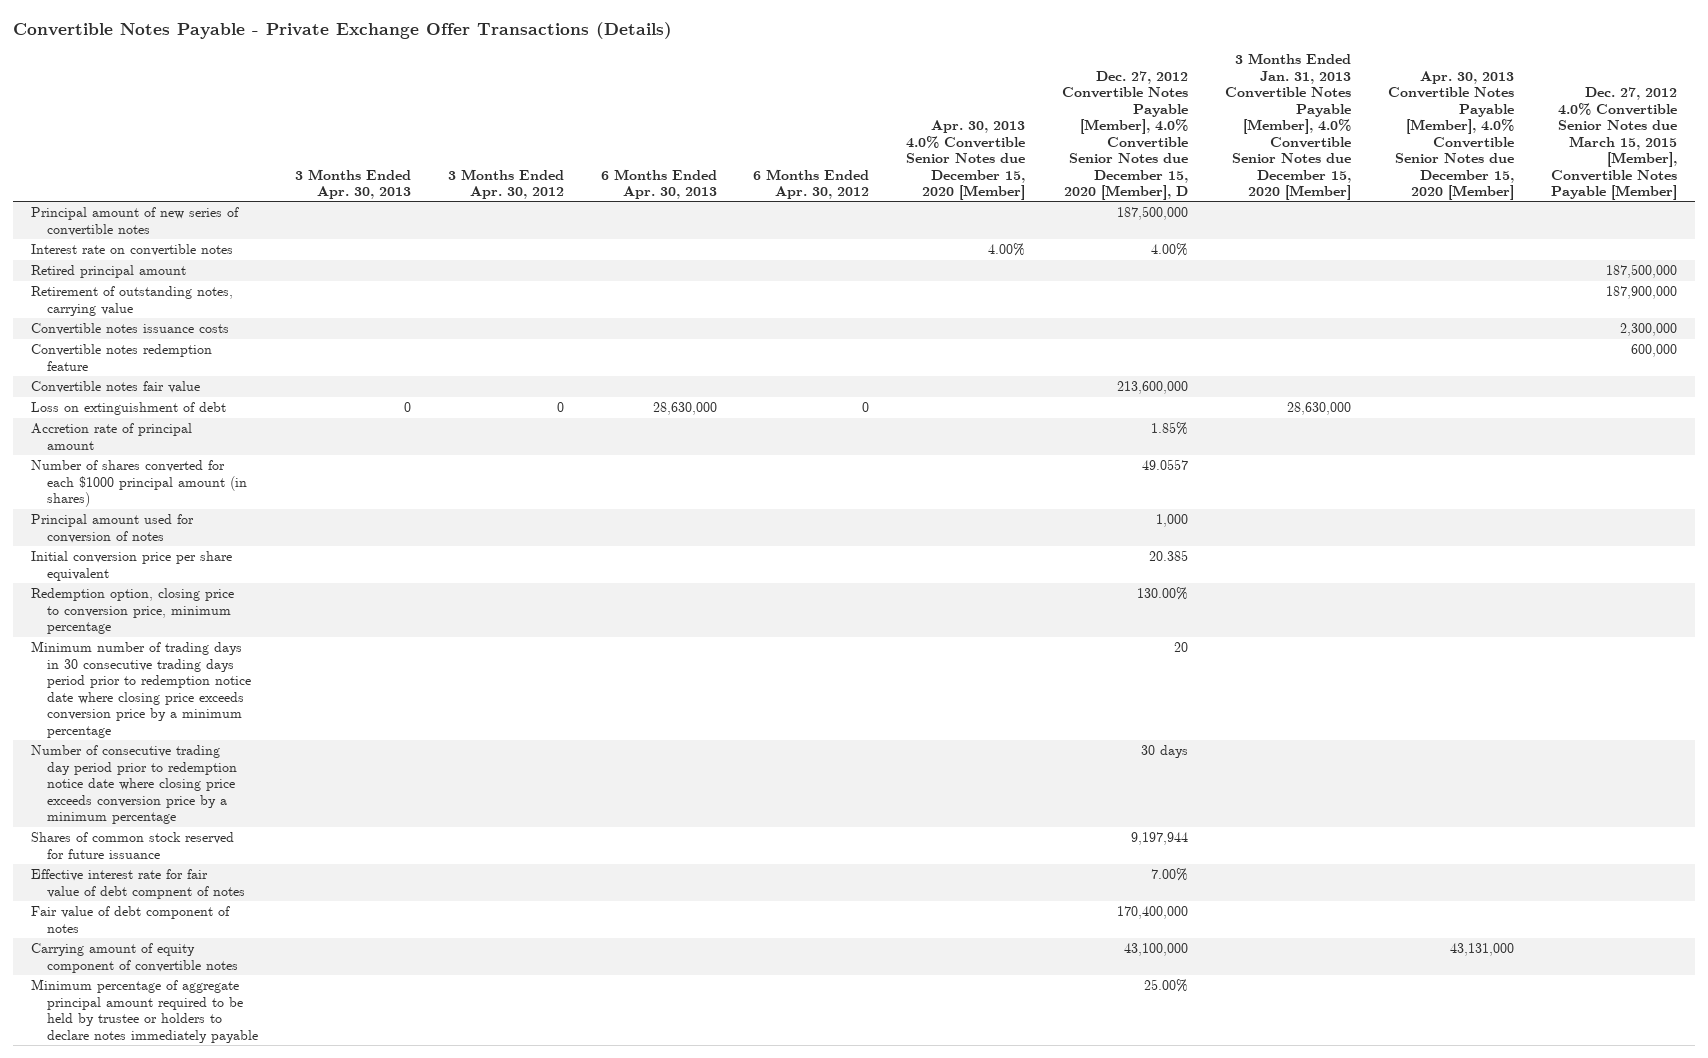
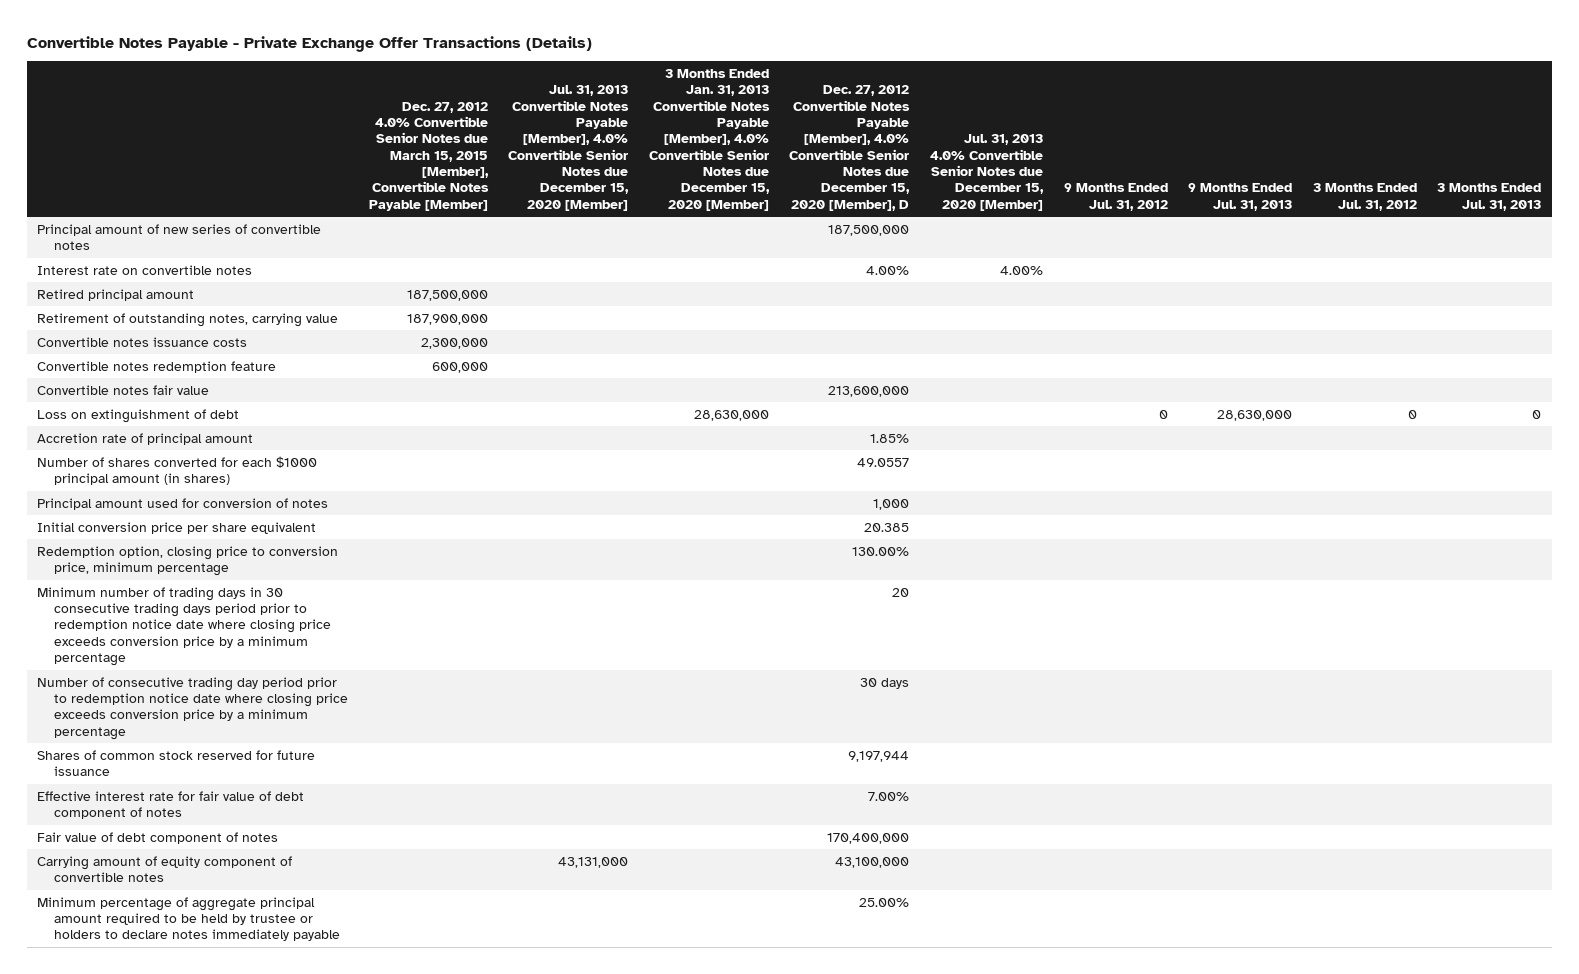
- | 3 Months Ended Apr. 30, 2013 | 3 Months Ended Apr. 30, 2012 | 6 Months Ended Apr. 30, 2013 | 6 Months Ended Apr. 30, 2012 | Apr. 30, 2013 4.0% Convertible Senior Notes due December 15, 2020 [Member] | Dec. 27, 2012 Convertible Notes Payable [Member], 4.0% Convertible Senior Notes due December 15, 2020 [Member], D | 3 Months Ended Jan. 31, 2013 Convertible Notes Payable [Member], 4.0% Convertible Senior Notes due December 15, 2020 [Member] | Apr. 30, 2013 Convertible Notes Payable [Member], 4.0% Convertible Senior Notes due December 15, 2020 [Member] | Dec. 27, 2012 4.0% Convertible Senior Notes due March 15, 2015 [Member], Convertible Notes Payable [Member]
+ | Dec. 27, 2012 4.0% Convertible Senior Notes due March 15, 2015 [Member], Convertible Notes Payable [Member] | Jul. 31, 2013 Convertible Notes Payable [Member], 4.0% Convertible Senior Notes due December 15, 2020 [Member] | 3 Months Ended Jan. 31, 2013 Convertible Notes Payable [Member], 4.0% Convertible Senior Notes due December 15, 2020 [Member] | Dec. 27, 2012 Convertible Notes Payable [Member], 4.0% Convertible Senior Notes due December 15, 2020 [Member], D | Jul. 31, 2013 4.0% Convertible Senior Notes due December 15, 2020 [Member] | 9 Months Ended Jul. 31, 2012 | 9 Months Ended Jul. 31, 2013 | 3 Months Ended Jul. 31, 2012 | 3 Months Ended Jul. 31, 2013
- Effective interest rate for fair value of debt compnent of notes | | | | | | 7.00% | | |
+ Effective interest rate for fair value of debt component of notes | | | | 7.00% | | | | |

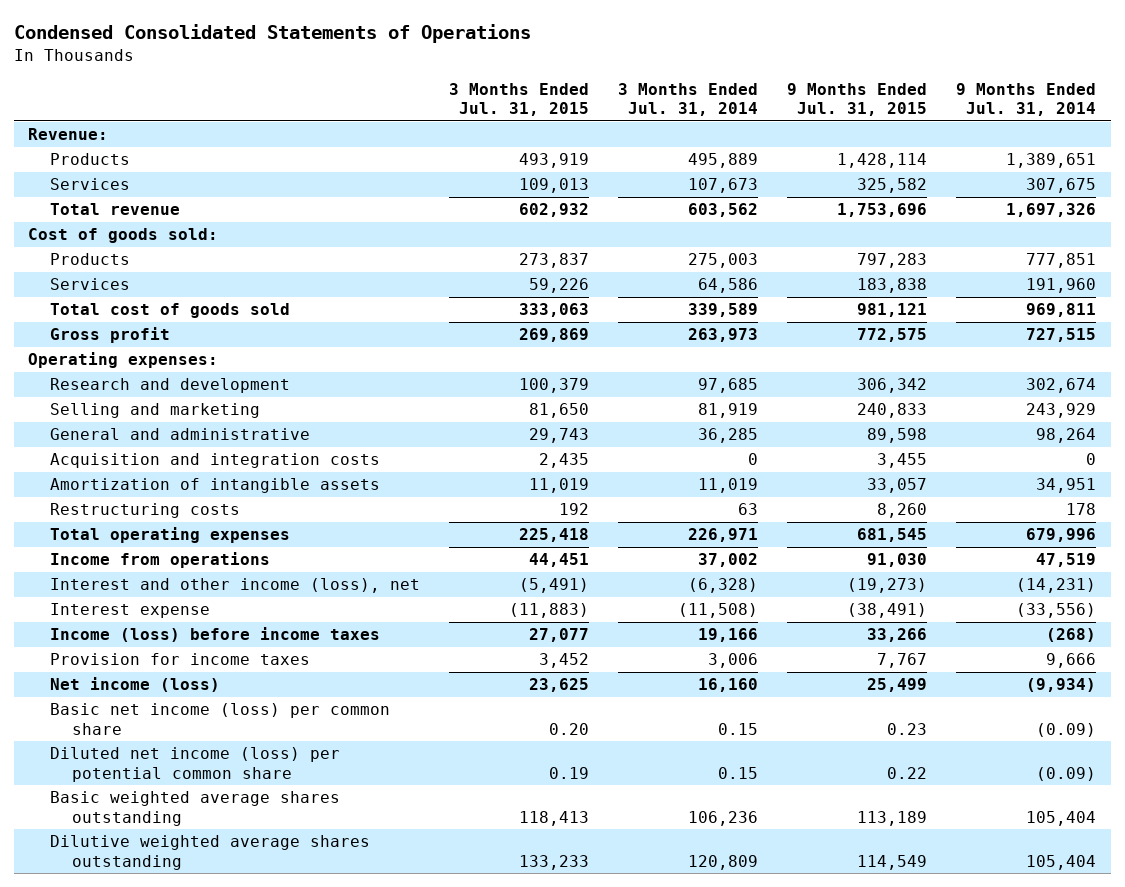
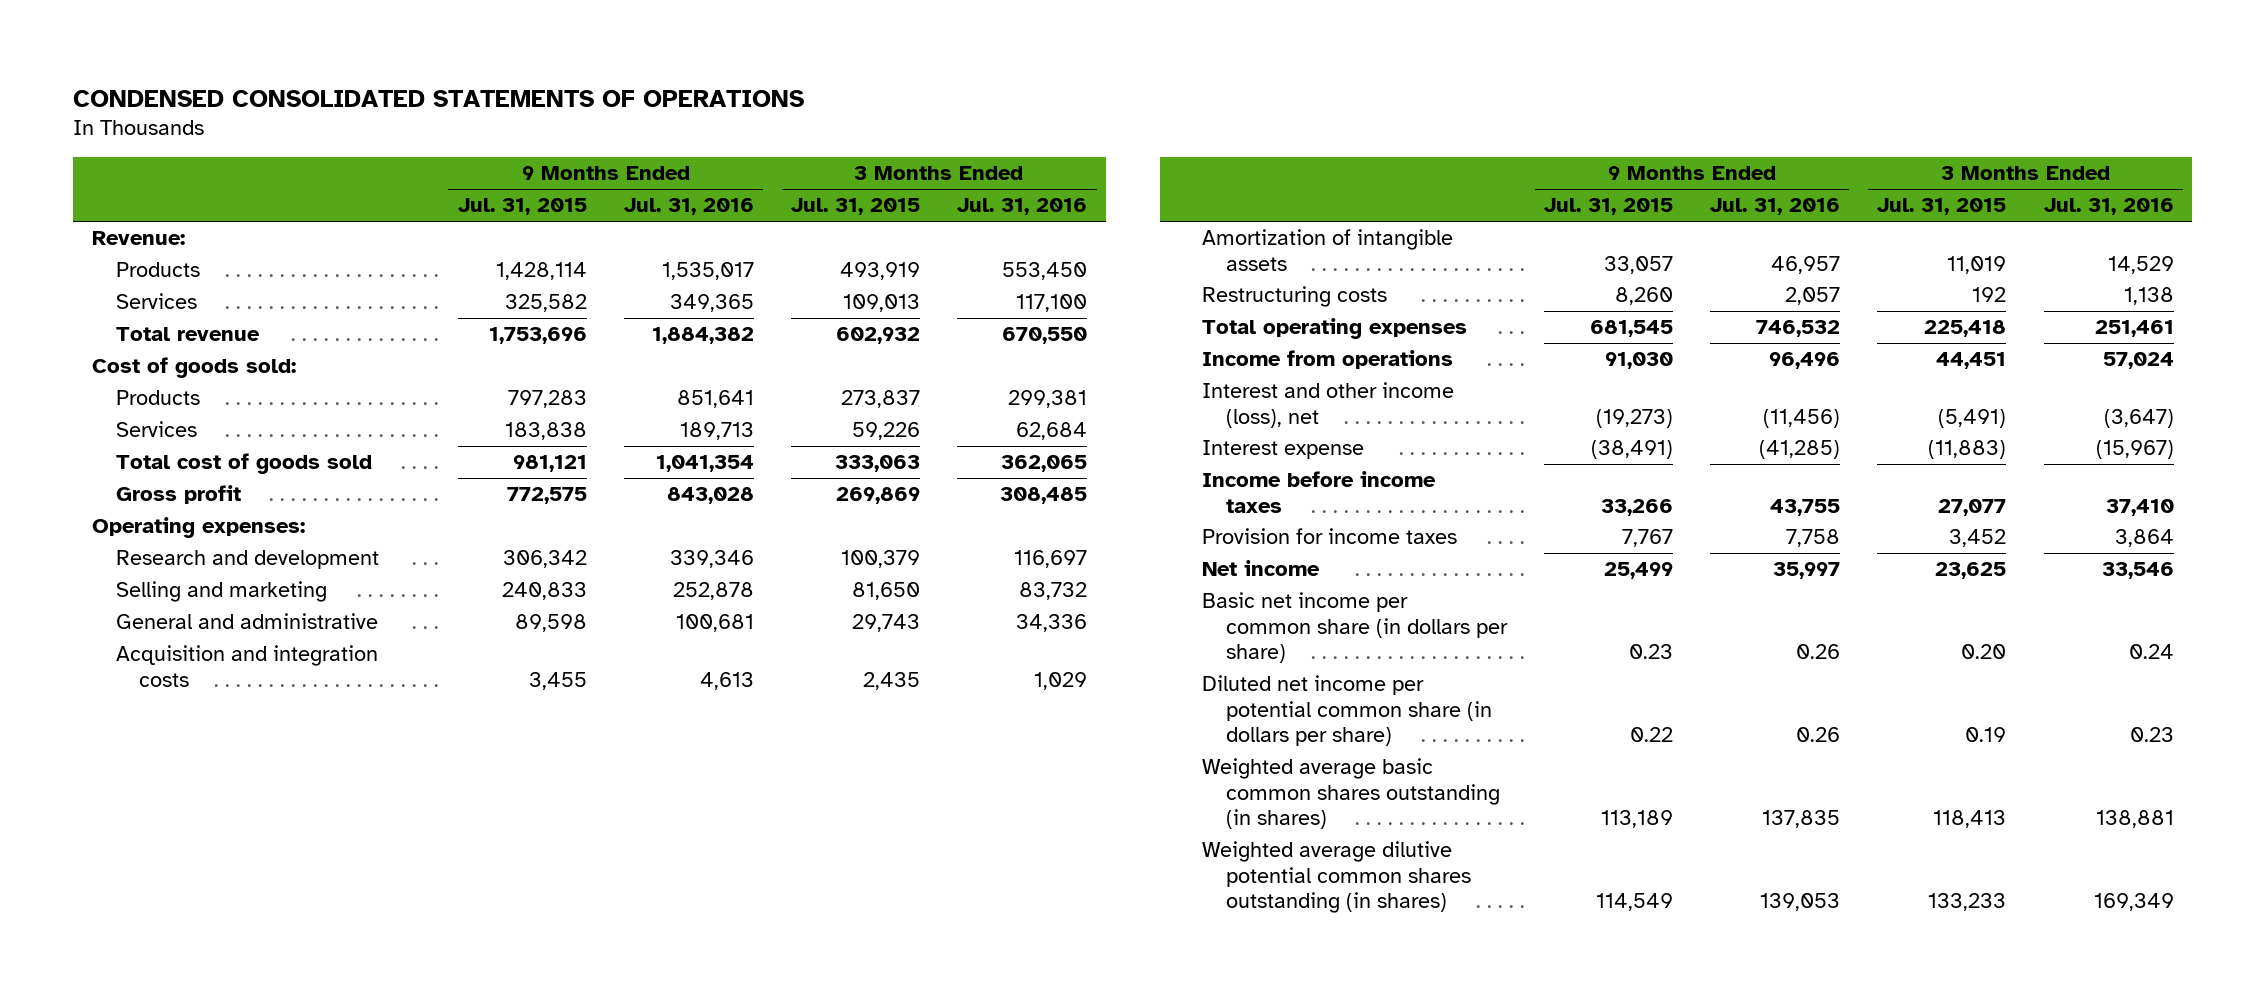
- Condensed Consolidated Statements of Operations
+ CONDENSED CONSOLIDATED STATEMENTS OF OPERATIONS
- | 3 Months Ended Jul. 31, 2015 | 3 Months Ended Jul. 31, 2014 | 9 Months Ended Jul. 31, 2015 | 9 Months Ended Jul. 31, 2014
+ | 9 Months Ended Jul. 31, 2015 | 9 Months Ended Jul. 31, 2016 | 3 Months Ended Jul. 31, 2015 | 3 Months Ended Jul. 31, 2016
- Income (loss) before income taxes | 27,077 | 19,166 | 33,266 | (268)
+ Income before income taxes | 33,266 | 43,755 | 27,077 | 37,410
- Net income (loss) | 23,625 | 16,160 | 25,499 | (9,934)
- Basic net income (loss) per common share | 0.20 | 0.15 | 0.23 | (0.09)
- Diluted net income (loss) per potential common share | 0.19 | 0.15 | 0.22 | (0.09)
- Basic weighted average shares outstanding | 118,413 | 106,236 | 113,189 | 105,404
- Dilutive weighted average shares outstanding | 133,233 | 120,809 | 114,549 | 105,404
+ Net income | 25,499 | 35,997 | 23,625 | 33,546
+ Basic net income per common share (in dollars per share) | 0.23 | 0.26 | 0.20 | 0.24
+ Diluted net income per potential common share (in dollars per share) | 0.22 | 0.26 | 0.19 | 0.23
+ Weighted average basic common shares outstanding (in shares) | 113,189 | 137,835 | 118,413 | 138,881
+ Weighted average dilutive potential common shares outstanding (in shares) | 114,549 | 139,053 | 133,233 | 169,349

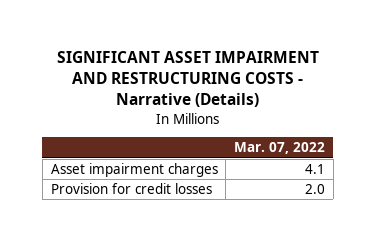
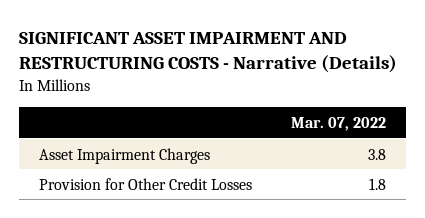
- Asset impairment charges | 4.1
- Provision for credit losses | 2.0
+ Asset Impairment Charges | 3.8
+ Provision for Other Credit Losses | 1.8

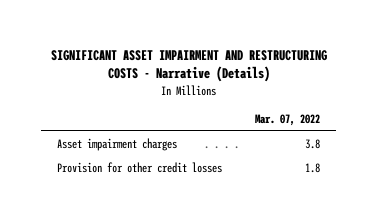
- Asset Impairment Charges | 3.8
- Provision for Other Credit Losses | 1.8
+ Asset impairment charges | 3.8
+ Provision for other credit losses | 1.8

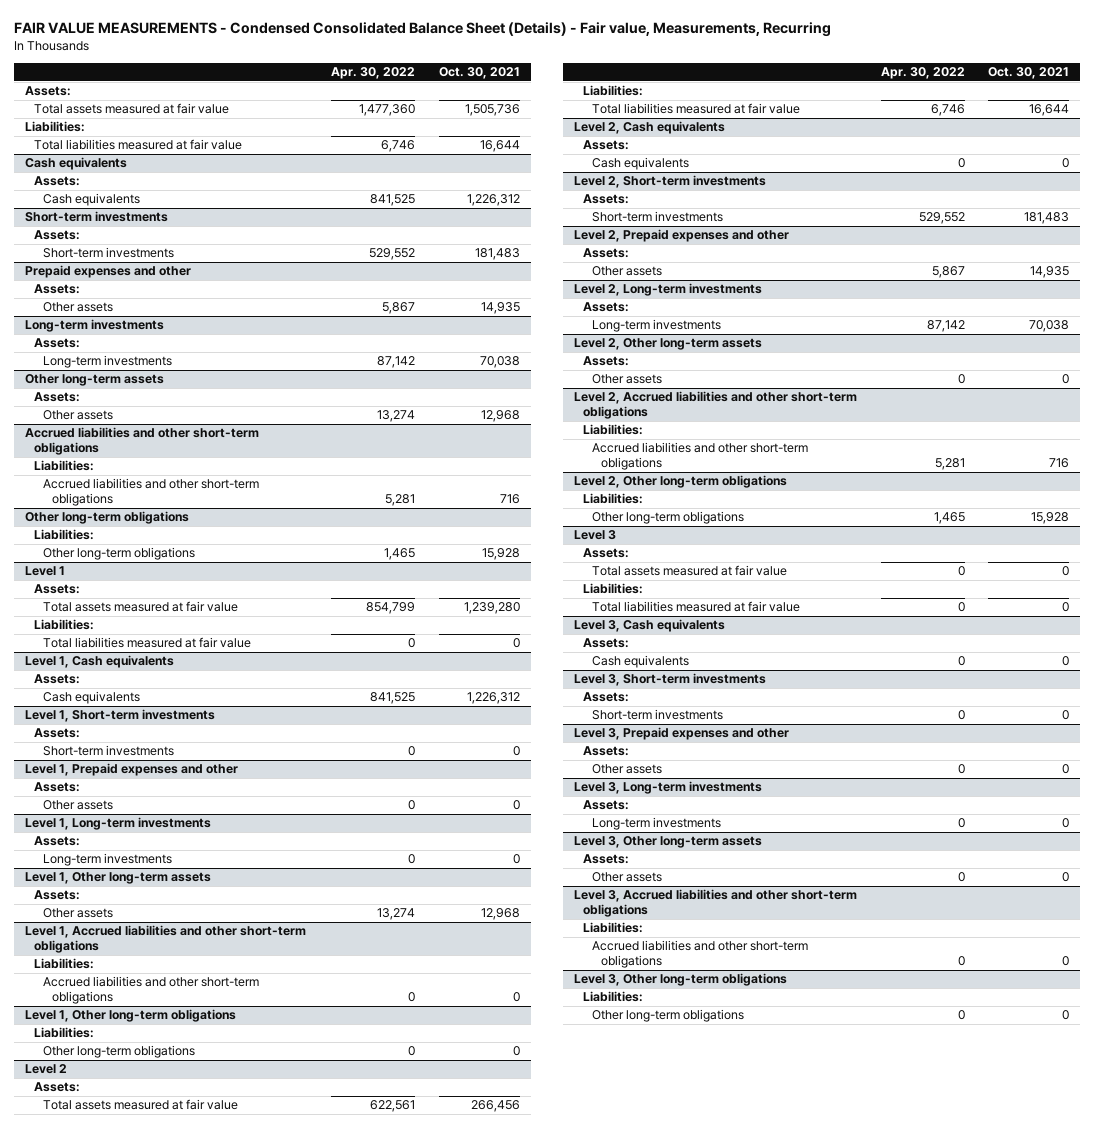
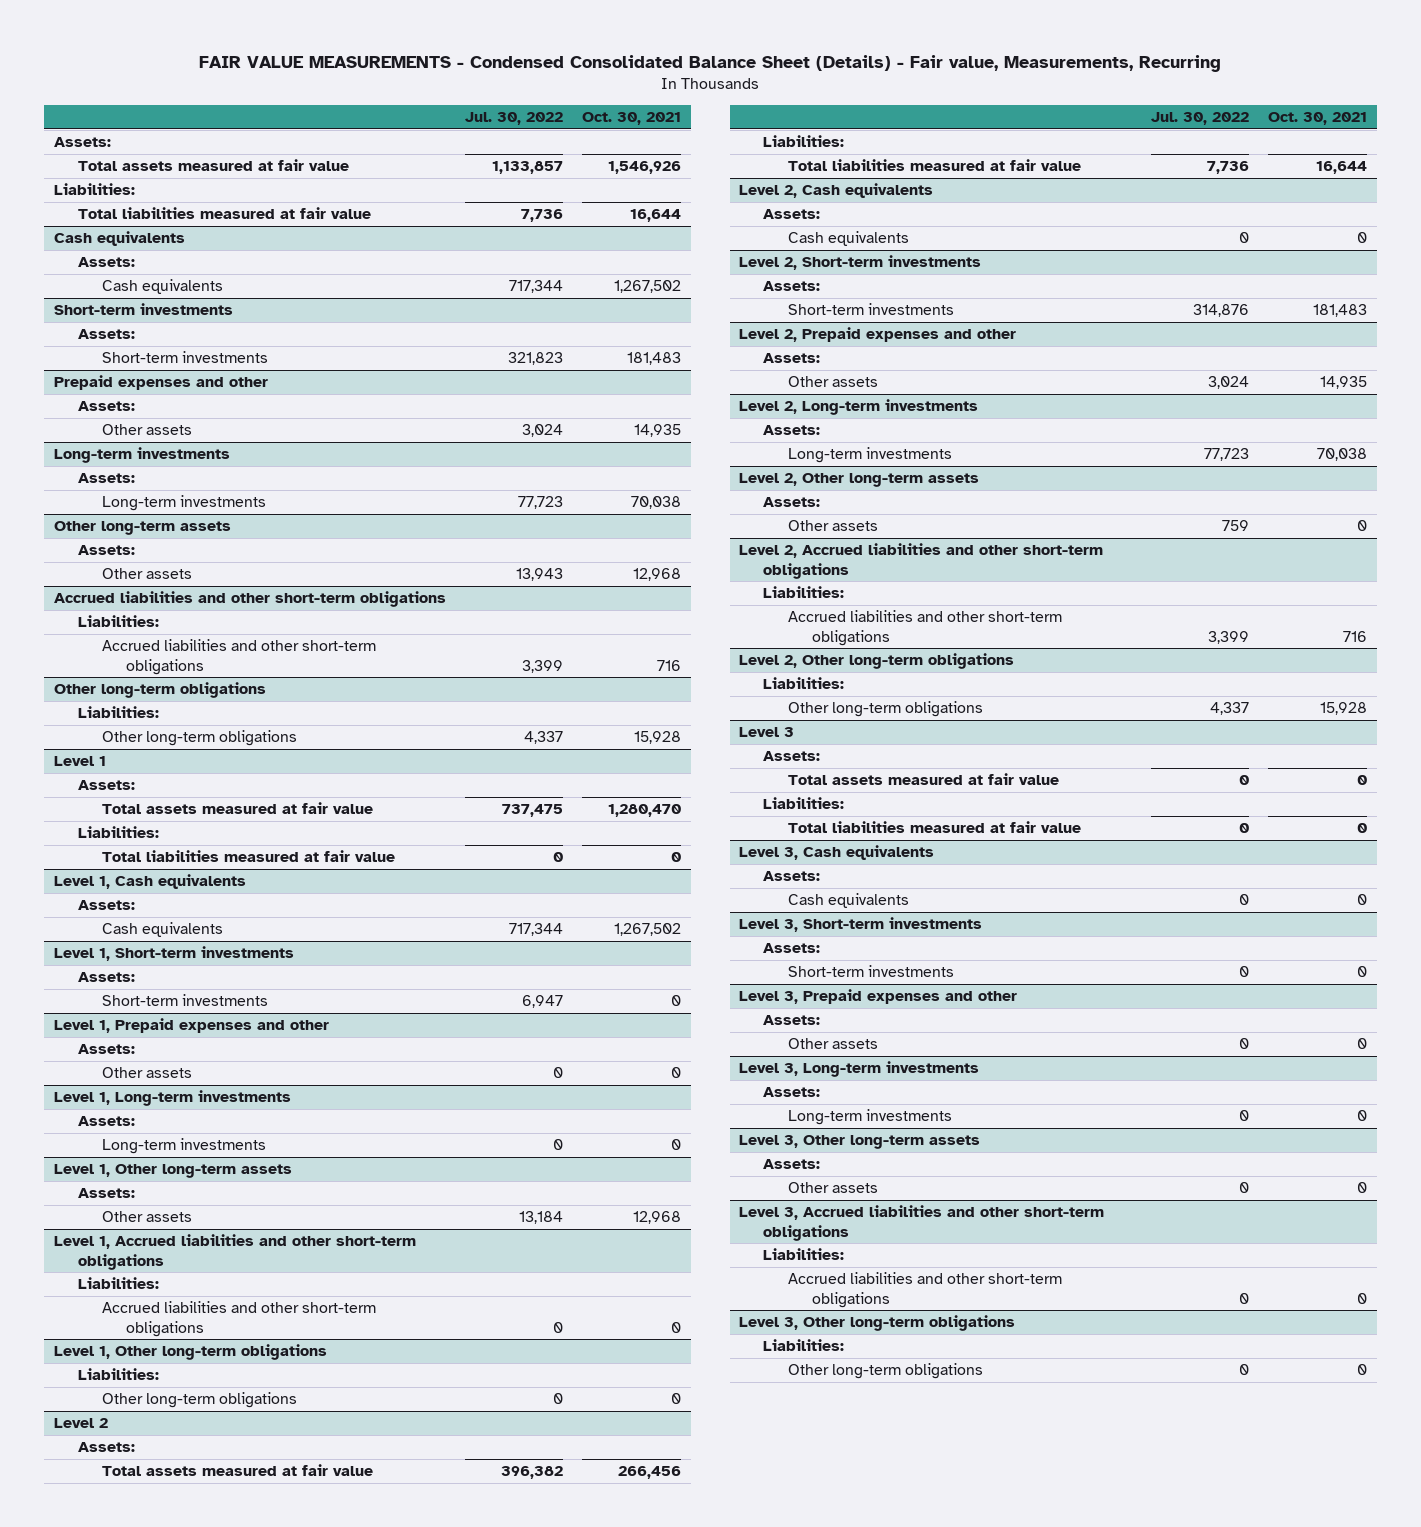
- | Apr. 30, 2022 | Oct. 30, 2021
+ | Jul. 30, 2022 | Oct. 30, 2021
- Total assets measured at fair value | 1,477,360 | 1,505,736
+ Total assets measured at fair value | 1,133,857 | 1,546,926
@ Cash equivalents
- Cash equivalents | 841,525 | 1,226,312
+ Cash equivalents | 717,344 | 1,267,502
@ Level 1
- Total assets measured at fair value | 854,799 | 1,239,280
+ Total assets measured at fair value | 737,475 | 1,280,470
@ Level 1, Cash equivalents
- Cash equivalents | 841,525 | 1,226,312
+ Cash equivalents | 717,344 | 1,267,502

